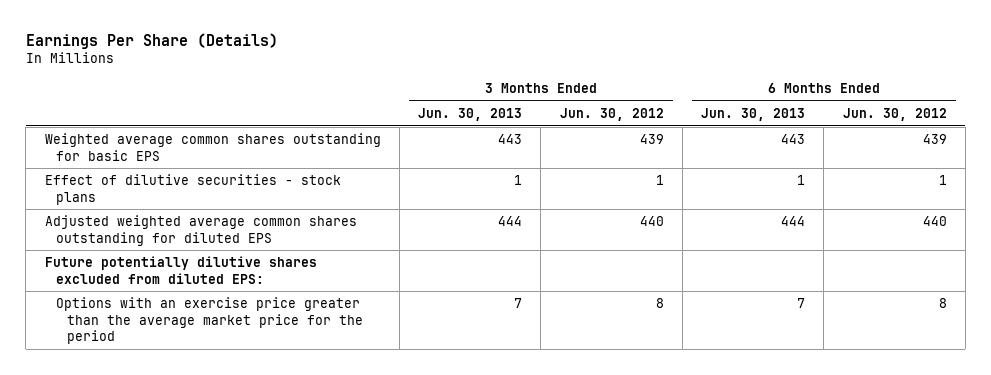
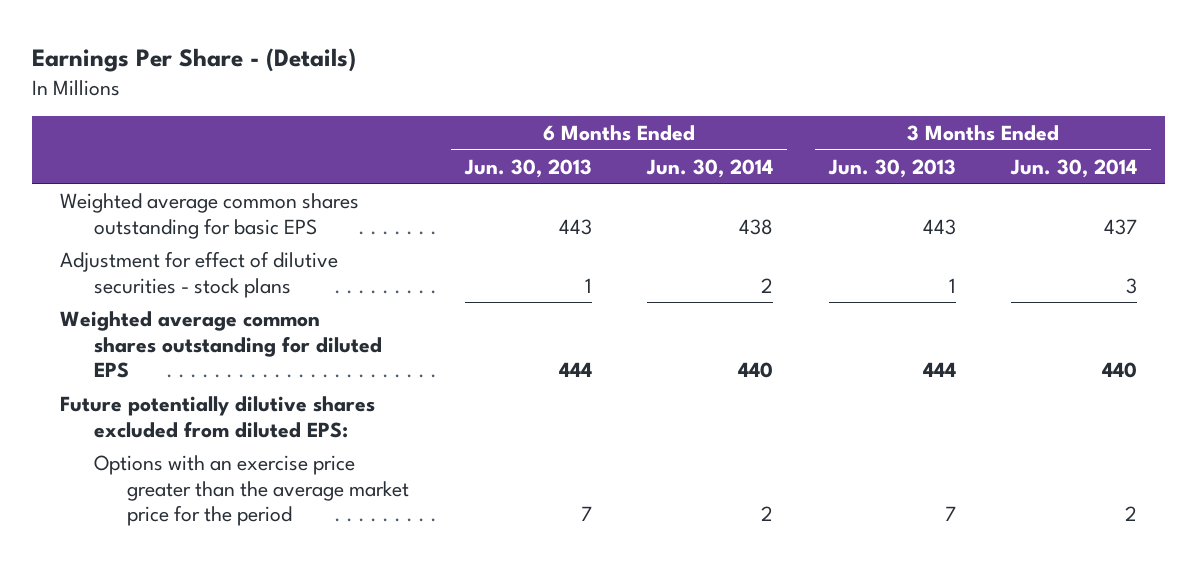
- Earnings Per Share (Details)
+ Earnings Per Share - (Details)
- | 3 Months Ended Jun. 30, 2013 | 3 Months Ended Jun. 30, 2012 | 6 Months Ended Jun. 30, 2013 | 6 Months Ended Jun. 30, 2012
+ | 6 Months Ended Jun. 30, 2013 | 6 Months Ended Jun. 30, 2014 | 3 Months Ended Jun. 30, 2013 | 3 Months Ended Jun. 30, 2014
- Effect of dilutive securities - stock plans | 1 | 1 | 1 | 1
- Adjusted weighted average common shares outstanding for diluted EPS | 444 | 440 | 444 | 440
+ Adjustment for effect of dilutive securities - stock plans | 1 | 2 | 1 | 3
+ Weighted average common shares outstanding for diluted EPS | 444 | 440 | 444 | 440

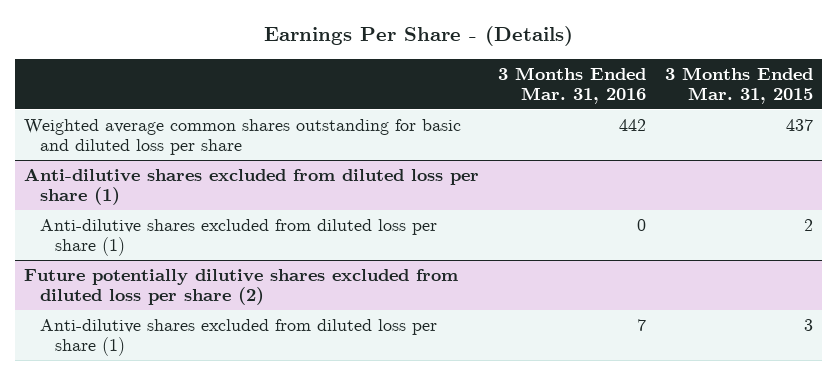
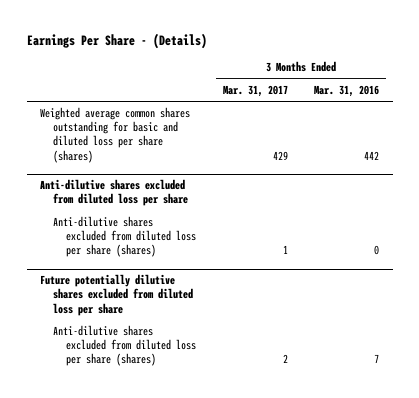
- | 3 Months Ended Mar. 31, 2016 | 3 Months Ended Mar. 31, 2015
+ | 3 Months Ended Mar. 31, 2017 | 3 Months Ended Mar. 31, 2016
- Weighted average common shares outstanding for basic and diluted loss per share | 442 | 437
- Anti-dilutive shares excluded from diluted loss per share (1)
- Anti-dilutive shares excluded from diluted loss per share (1) | 0 | 2
- Future potentially dilutive shares excluded from diluted loss per share (2)
- Anti-dilutive shares excluded from diluted loss per share (1) | 7 | 3
+ Weighted average common shares outstanding for basic and diluted loss per share (shares) | 429 | 442
+ Anti-dilutive shares excluded from diluted loss per share
+ Anti-dilutive shares excluded from diluted loss per share (shares) | 1 | 0
+ Future potentially dilutive shares excluded from diluted loss per share
+ Anti-dilutive shares excluded from diluted loss per share (shares) | 2 | 7

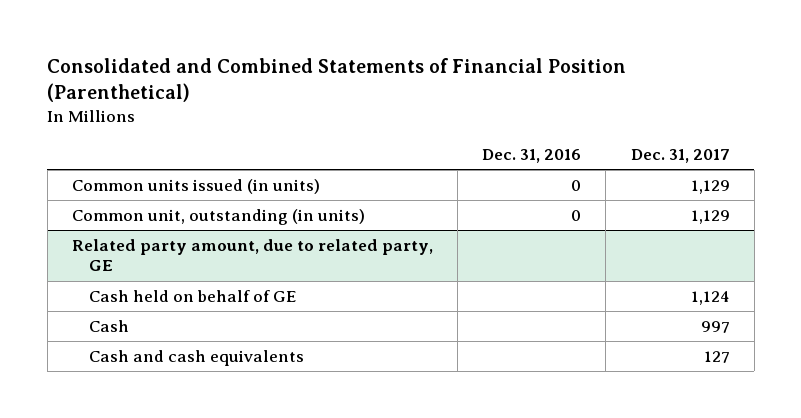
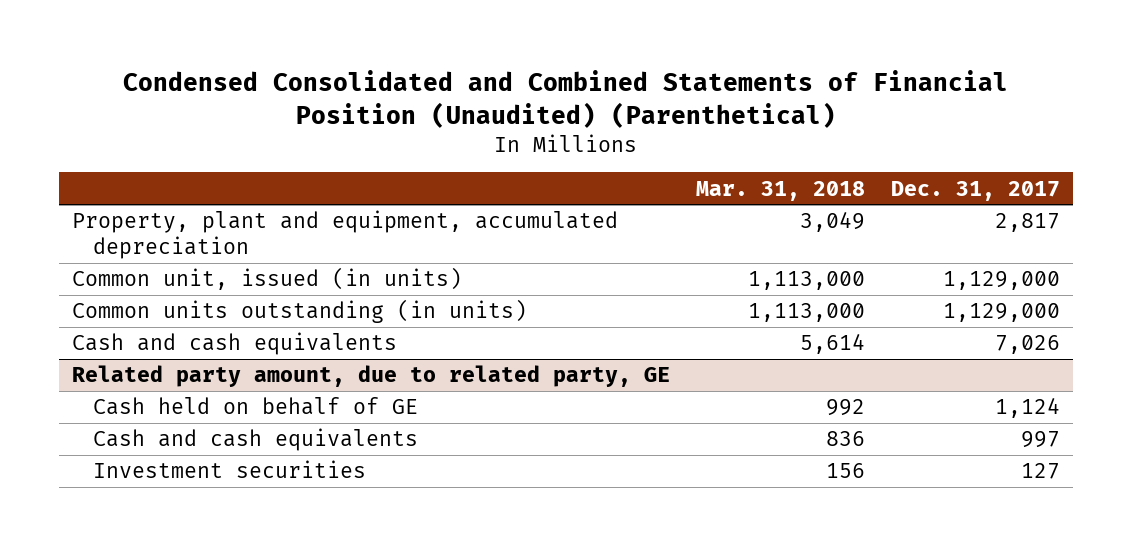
- Consolidated and Combined Statements of Financial Position (Parenthetical)
+ Condensed Consolidated and Combined Statements of Financial Position (Unaudited) (Parenthetical)
- | Dec. 31, 2016 | Dec. 31, 2017
+ | Mar. 31, 2018 | Dec. 31, 2017
- Common units issued (in units) | 0 | 1,129
- Common unit, outstanding (in units) | 0 | 1,129
+ Property, plant and equipment, accumulated depreciation | 3,049 | 2,817
+ Common unit, issued (in units) | 1,113,000 | 1,129,000
+ Common units outstanding (in units) | 1,113,000 | 1,129,000
+ Cash and cash equivalents | 5,614 | 7,026
@ Related party amount, due to related party, GE
- Cash | | 997
- Cash and cash equivalents | | 127
+ Cash and cash equivalents | 836 | 997
+ Investment securities | 156 | 127

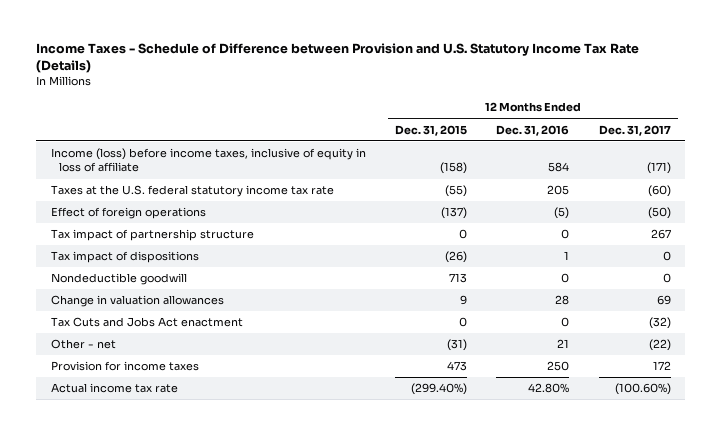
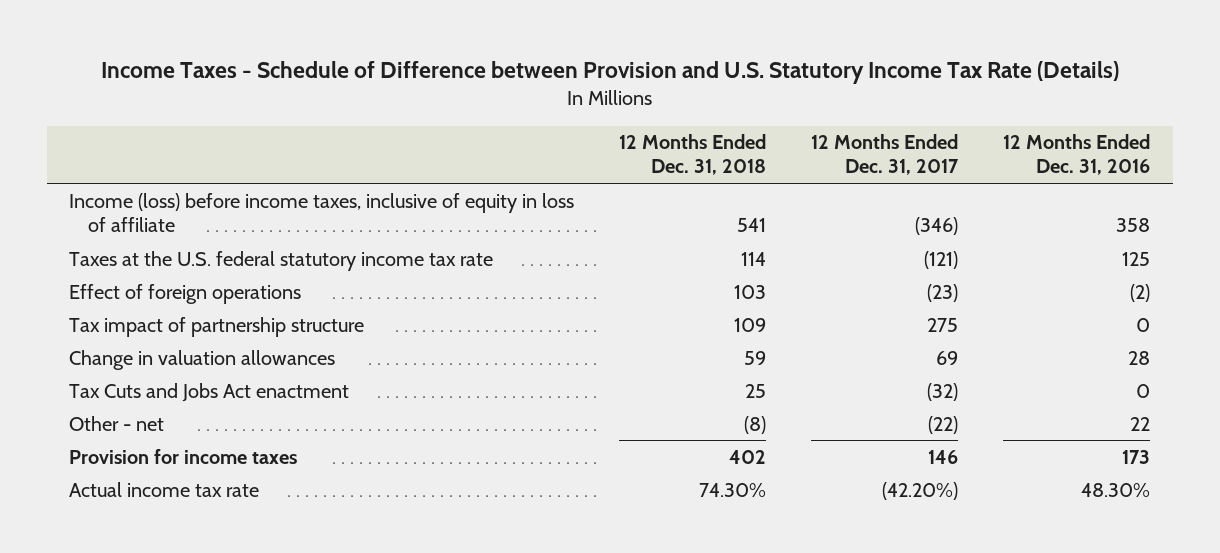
- | 12 Months Ended Dec. 31, 2015 | 12 Months Ended Dec. 31, 2016 | 12 Months Ended Dec. 31, 2017
+ | 12 Months Ended Dec. 31, 2018 | 12 Months Ended Dec. 31, 2017 | 12 Months Ended Dec. 31, 2016
- Income (loss) before income taxes, inclusive of equity in loss of affiliate | (158) | 584 | (171)
- Taxes at the U.S. federal statutory income tax rate | (55) | 205 | (60)
- Effect of foreign operations | (137) | (5) | (50)
- Tax impact of partnership structure | 0 | 0 | 267
- Tax impact of dispositions | (26) | 1 | 0
- Nondeductible goodwill | 713 | 0 | 0
+ Income (loss) before income taxes, inclusive of equity in loss of affiliate | 541 | (346) | 358
+ Taxes at the U.S. federal statutory income tax rate | 114 | (121) | 125
+ Effect of foreign operations | 103 | (23) | (2)
+ Tax impact of partnership structure | 109 | 275 | 0
- Other - net | (31) | 21 | (22)
- Provision for income taxes | 473 | 250 | 172
- Actual income tax rate | (299.40%) | 42.80% | (100.60%)
+ Other - net | (8) | (22) | 22
+ Provision for income taxes | 402 | 146 | 173
+ Actual income tax rate | 74.30% | (42.20%) | 48.30%

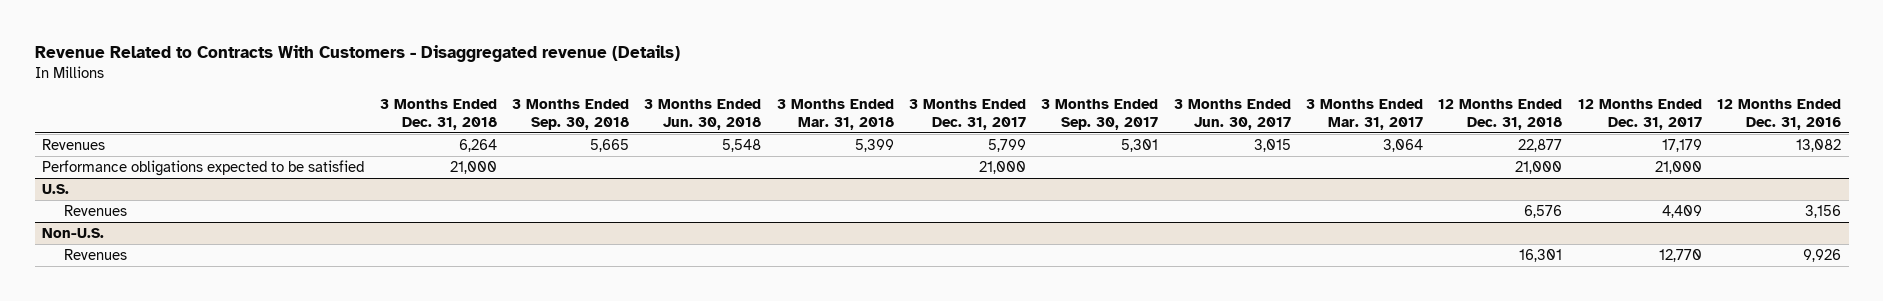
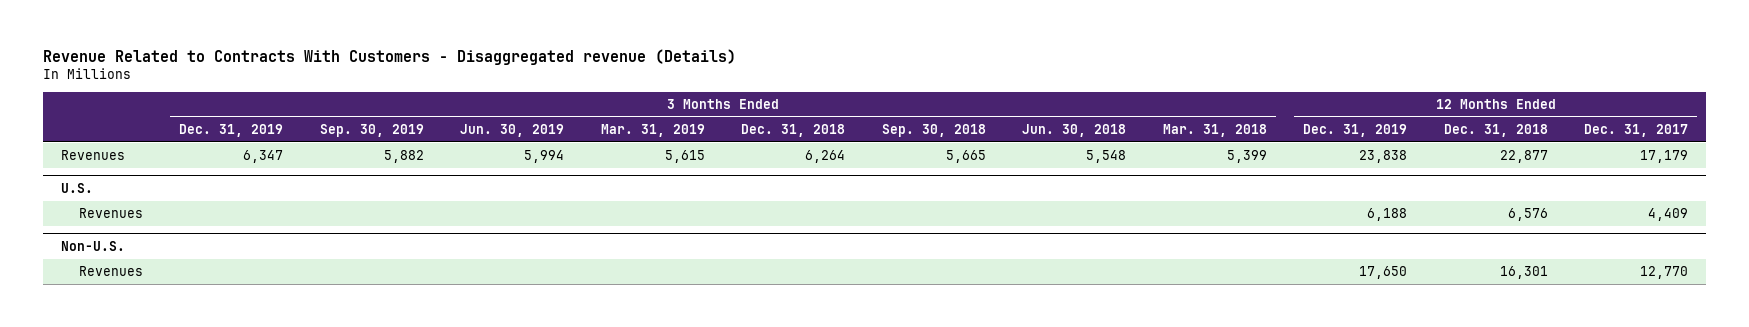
- | 3 Months Ended Dec. 31, 2018 | 3 Months Ended Sep. 30, 2018 | 3 Months Ended Jun. 30, 2018 | 3 Months Ended Mar. 31, 2018 | 3 Months Ended Dec. 31, 2017 | 3 Months Ended Sep. 30, 2017 | 3 Months Ended Jun. 30, 2017 | 3 Months Ended Mar. 31, 2017 | 12 Months Ended Dec. 31, 2018 | 12 Months Ended Dec. 31, 2017 | 12 Months Ended Dec. 31, 2016
+ | 3 Months Ended Dec. 31, 2019 | 3 Months Ended Sep. 30, 2019 | 3 Months Ended Jun. 30, 2019 | 3 Months Ended Mar. 31, 2019 | 3 Months Ended Dec. 31, 2018 | 3 Months Ended Sep. 30, 2018 | 3 Months Ended Jun. 30, 2018 | 3 Months Ended Mar. 31, 2018 | 12 Months Ended Dec. 31, 2019 | 12 Months Ended Dec. 31, 2018 | 12 Months Ended Dec. 31, 2017
- Performance obligations expected to be satisfied | 21,000 | | | | 21,000 | | | | 21,000 | 21,000 |

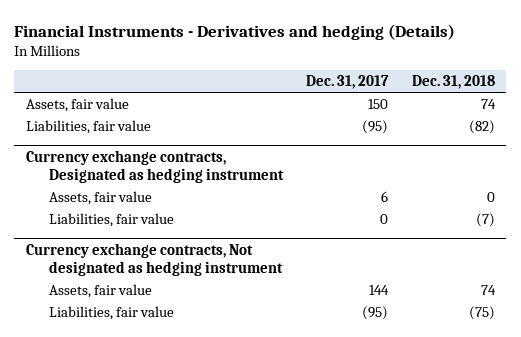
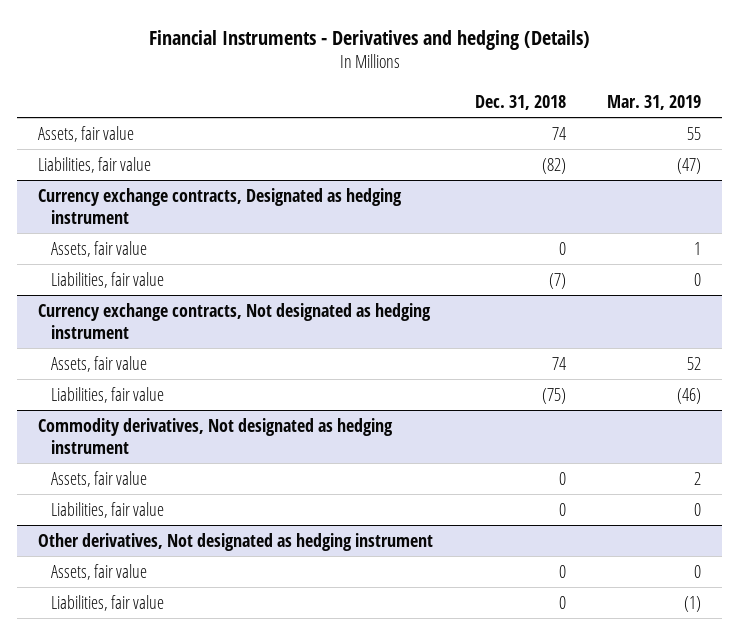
- | Dec. 31, 2017 | Dec. 31, 2018
+ | Dec. 31, 2018 | Mar. 31, 2019
+ Commodity derivatives, Not designated as hedging instrument
+ Assets, fair value | 0 | 2
+ Liabilities, fair value | 0 | 0
+ Other derivatives, Not designated as hedging instrument
+ Assets, fair value | 0 | 0
+ Liabilities, fair value | 0 | (1)

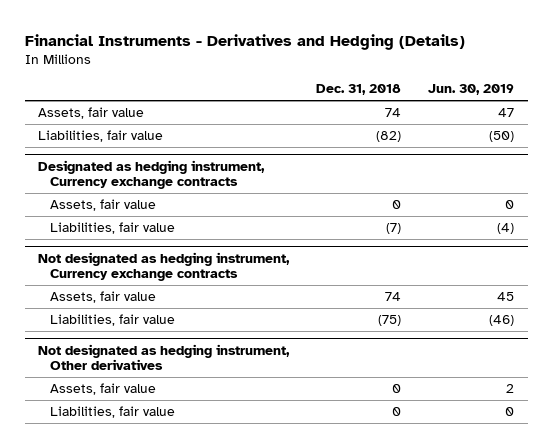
- Financial Instruments - Derivatives and hedging (Details)
+ Financial Instruments - Derivatives and Hedging (Details)
- | Dec. 31, 2018 | Mar. 31, 2019
+ | Dec. 31, 2018 | Jun. 30, 2019
- Currency exchange contracts, Designated as hedging instrument
+ Designated as hedging instrument, Currency exchange contracts
- Currency exchange contracts, Not designated as hedging instrument
+ Not designated as hedging instrument, Currency exchange contracts
- Commodity derivatives, Not designated as hedging instrument
- Assets, fair value | 0 | 2
- Liabilities, fair value | 0 | 0
- Other derivatives, Not designated as hedging instrument
+ Not designated as hedging instrument, Other derivatives

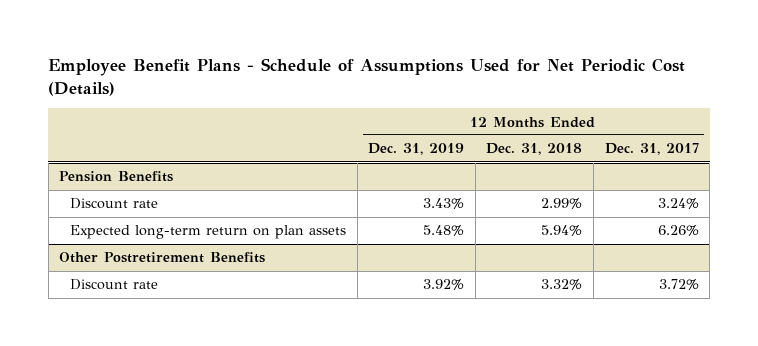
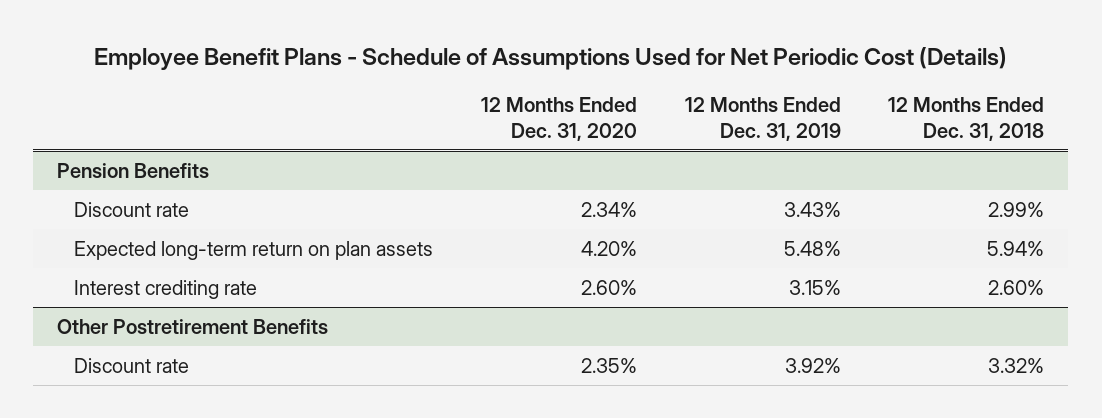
- | 12 Months Ended Dec. 31, 2019 | 12 Months Ended Dec. 31, 2018 | 12 Months Ended Dec. 31, 2017
+ | 12 Months Ended Dec. 31, 2020 | 12 Months Ended Dec. 31, 2019 | 12 Months Ended Dec. 31, 2018
@ Pension Benefits
+ Interest crediting rate | 2.60% | 3.15% | 2.60%

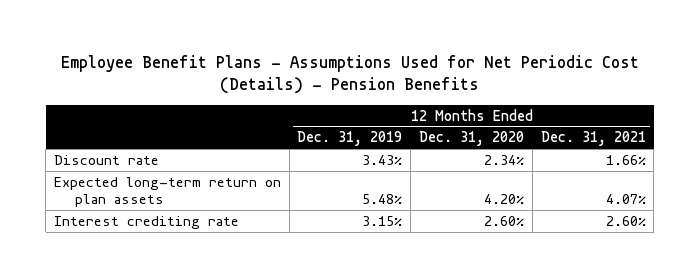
- Employee Benefit Plans - Schedule of Assumptions Used for Net Periodic Cost (Details)
+ Employee Benefit Plans - Assumptions Used for Net Periodic Cost (Details) - Pension Benefits
- | 12 Months Ended Dec. 31, 2020 | 12 Months Ended Dec. 31, 2019 | 12 Months Ended Dec. 31, 2018
+ | 12 Months Ended Dec. 31, 2019 | 12 Months Ended Dec. 31, 2020 | 12 Months Ended Dec. 31, 2021
- Pension Benefits
- Other Postretirement Benefits
- Discount rate | 2.35% | 3.92% | 3.32%

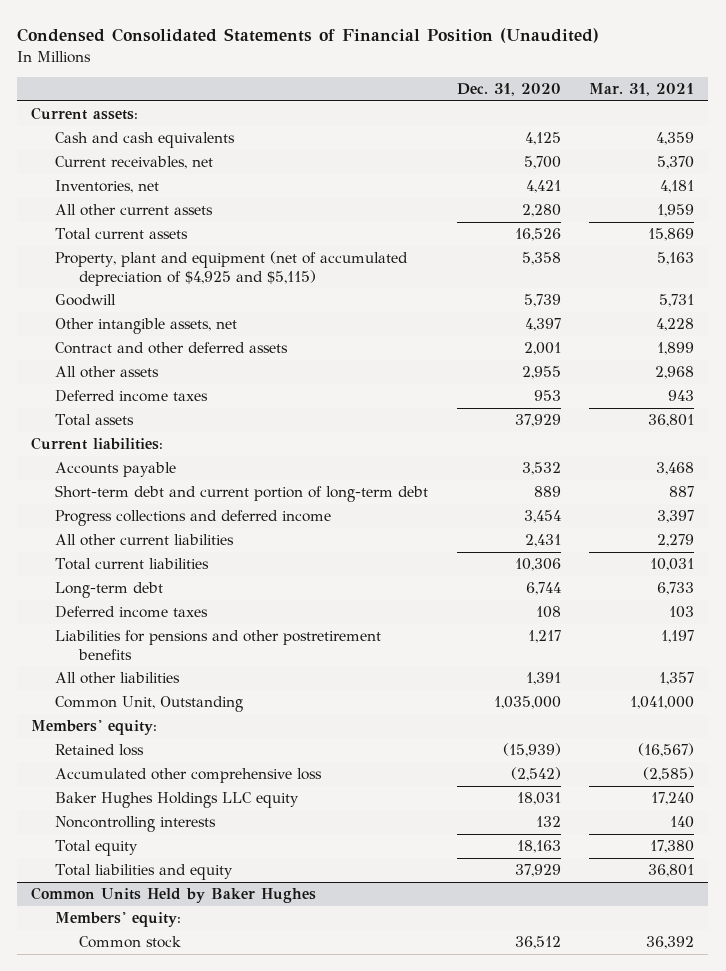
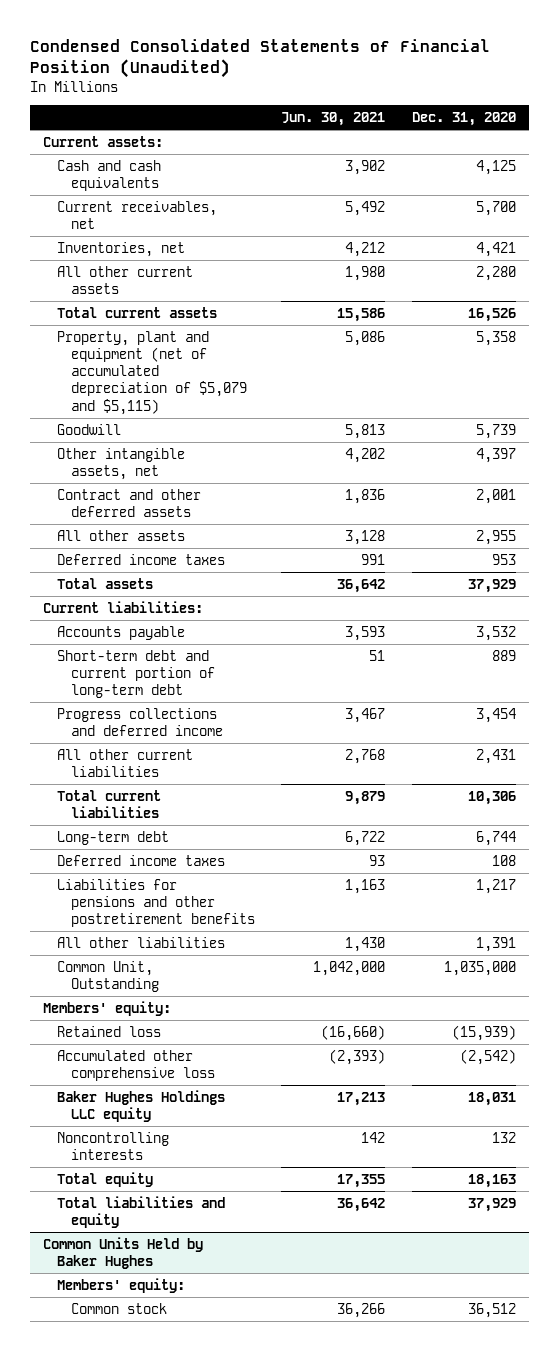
- | Dec. 31, 2020 | Mar. 31, 2021
+ | Jun. 30, 2021 | Dec. 31, 2020
- Property, plant and equipment (net of accumulated depreciation of $4,925 and $5,115) | 5,358 | 5,163
+ Property, plant and equipment (net of accumulated depreciation of $5,079 and $5,115) | 5,086 | 5,358

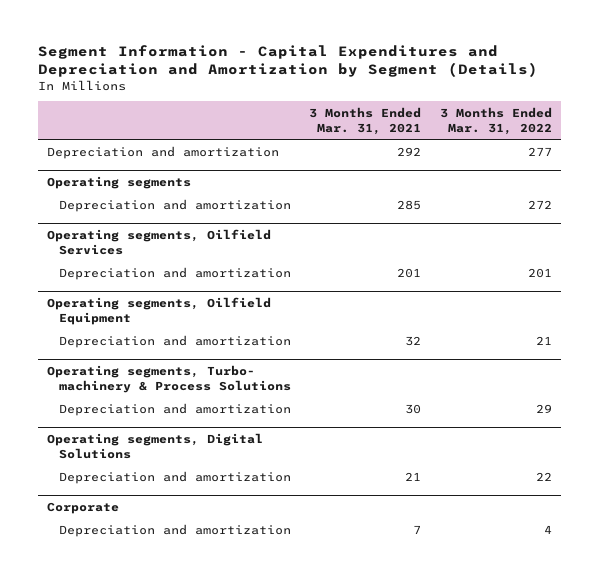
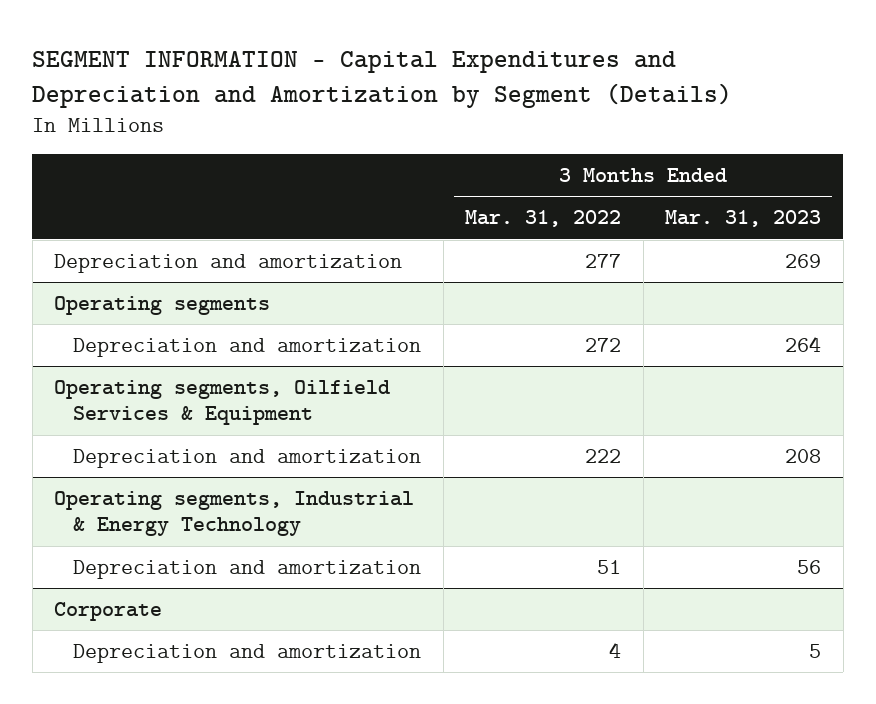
- Segment Information - Capital Expenditures and Depreciation and Amortization by Segment (Details)
+ SEGMENT INFORMATION - Capital Expenditures and Depreciation and Amortization by Segment (Details)
- | 3 Months Ended Mar. 31, 2021 | 3 Months Ended Mar. 31, 2022
+ | 3 Months Ended Mar. 31, 2022 | 3 Months Ended Mar. 31, 2023
- Operating segments, Oilfield Services
- Depreciation and amortization | 201 | 201
- Operating segments, Oilfield Equipment
- Depreciation and amortization | 32 | 21
- Operating segments, Turbo- machinery & Process Solutions
- Depreciation and amortization | 30 | 29
- Operating segments, Digital Solutions
- Depreciation and amortization | 21 | 22
+ Operating segments, Oilfield Services & Equipment
+ Depreciation and amortization | 222 | 208
+ Operating segments, Industrial & Energy Technology
+ Depreciation and amortization | 51 | 56

